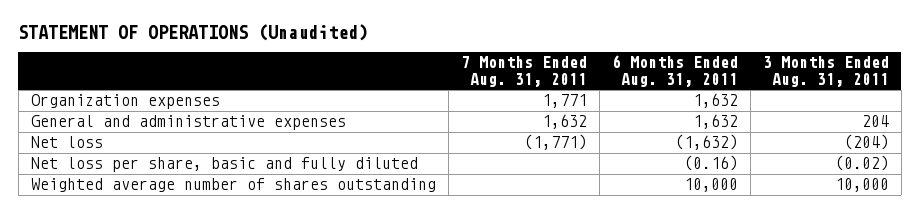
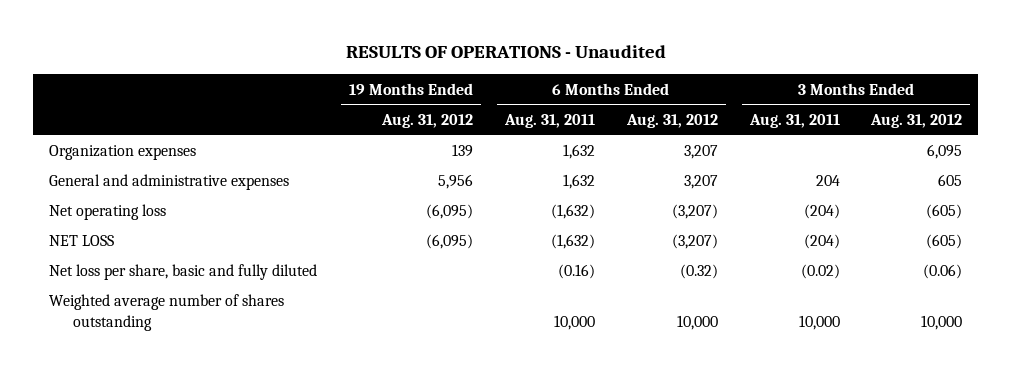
- STATEMENT OF OPERATIONS (Unaudited)
+ RESULTS OF OPERATIONS - Unaudited
- | 7 Months Ended Aug. 31, 2011 | 6 Months Ended Aug. 31, 2011 | 3 Months Ended Aug. 31, 2011
+ | 19 Months Ended Aug. 31, 2012 | 6 Months Ended Aug. 31, 2011 | 6 Months Ended Aug. 31, 2012 | 3 Months Ended Aug. 31, 2011 | 3 Months Ended Aug. 31, 2012
- Net loss | (1,771) | (1,632) | (204)
+ Net operating loss | (6,095) | (1,632) | (3,207) | (204) | (605)
+ NET LOSS | (6,095) | (1,632) | (3,207) | (204) | (605)

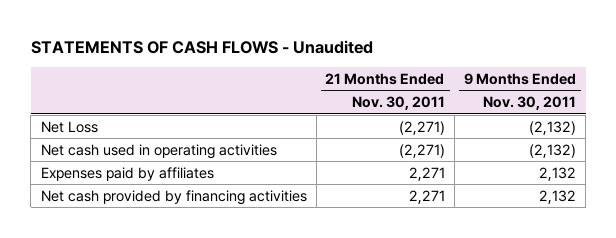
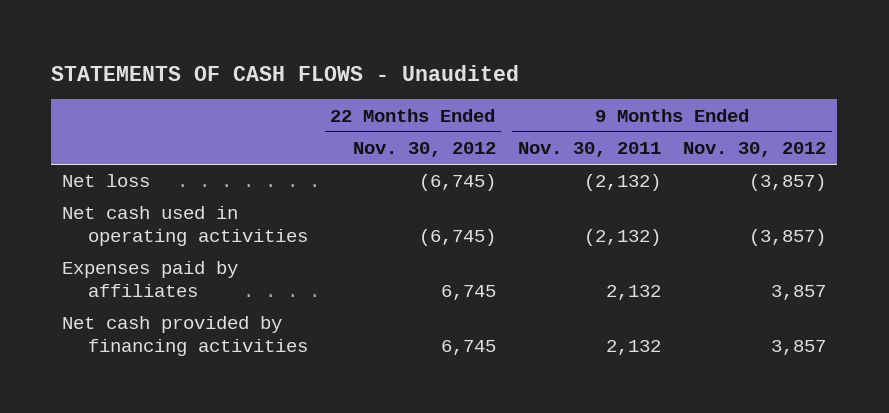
- | 21 Months Ended Nov. 30, 2011 | 9 Months Ended Nov. 30, 2011
+ | 22 Months Ended Nov. 30, 2012 | 9 Months Ended Nov. 30, 2011 | 9 Months Ended Nov. 30, 2012
- Net Loss | (2,271) | (2,132)
+ Net loss | (6,745) | (2,132) | (3,857)

